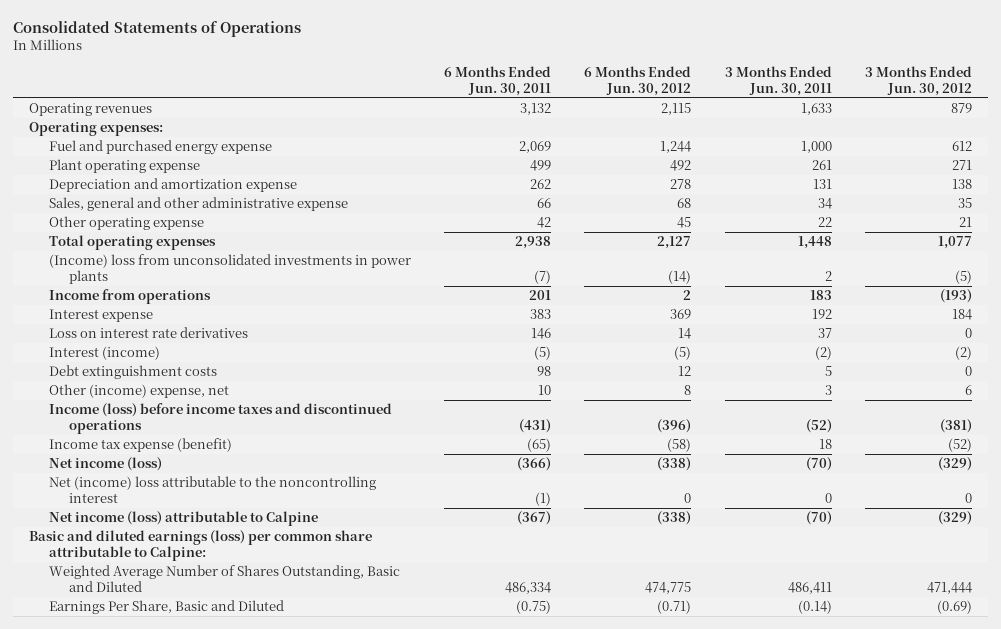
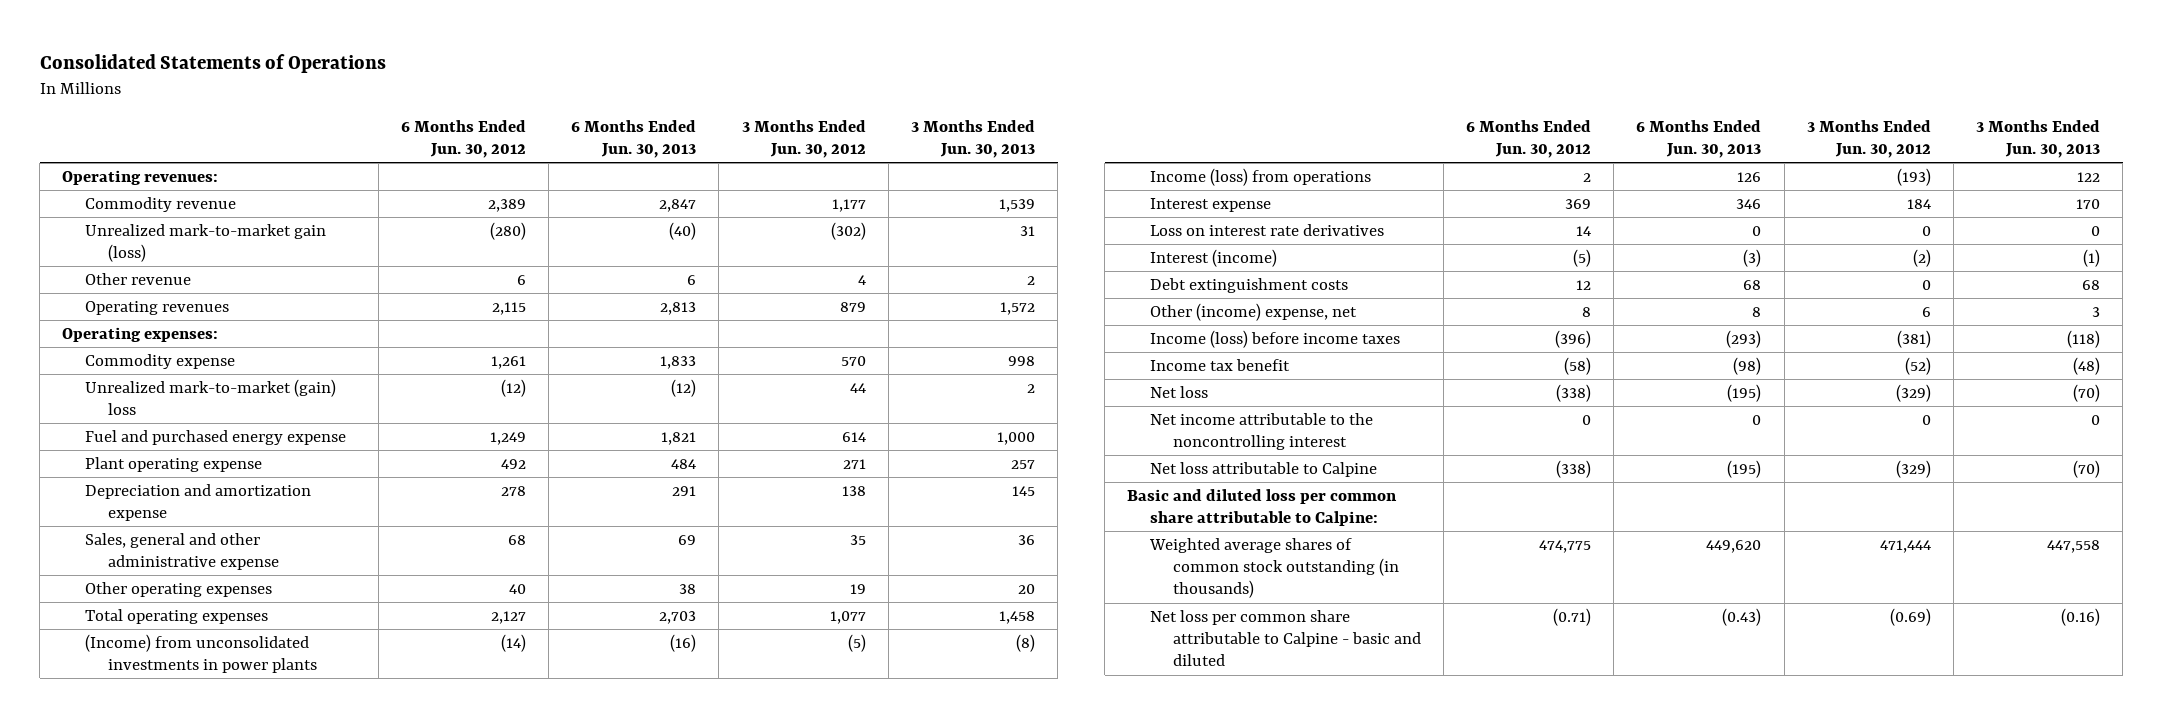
- | 6 Months Ended Jun. 30, 2011 | 6 Months Ended Jun. 30, 2012 | 3 Months Ended Jun. 30, 2011 | 3 Months Ended Jun. 30, 2012
+ | 6 Months Ended Jun. 30, 2012 | 6 Months Ended Jun. 30, 2013 | 3 Months Ended Jun. 30, 2012 | 3 Months Ended Jun. 30, 2013
+ Operating revenues:
+ Commodity revenue | 2,389 | 2,847 | 1,177 | 1,539
+ Unrealized mark-to-market gain (loss) | (280) | (40) | (302) | 31
+ Other revenue | 6 | 6 | 4 | 2
- Fuel and purchased energy expense | 2,069 | 1,244 | 1,000 | 612
+ Commodity expense | 1,261 | 1,833 | 570 | 998
+ Unrealized mark-to-market (gain) loss | (12) | (12) | 44 | 2
+ Fuel and purchased energy expense | 1,249 | 1,821 | 614 | 1,000
- Other operating expense | 42 | 45 | 22 | 21
+ Other operating expenses | 40 | 38 | 19 | 20
- (Income) loss from unconsolidated investments in power plants | (7) | (14) | 2 | (5)
- Income from operations | 201 | 2 | 183 | (193)
+ (Income) from unconsolidated investments in power plants | (14) | (16) | (5) | (8)
+ Income (loss) from operations | 2 | 126 | (193) | 122
- Income (loss) before income taxes and discontinued operations | (431) | (396) | (52) | (381)
- Income tax expense (benefit) | (65) | (58) | 18 | (52)
- Net income (loss) | (366) | (338) | (70) | (329)
- Net (income) loss attributable to the noncontrolling interest | (1) | 0 | 0 | 0
- Net income (loss) attributable to Calpine | (367) | (338) | (70) | (329)
- Basic and diluted earnings (loss) per common share attributable to Calpine:
- Weighted Average Number of Shares Outstanding, Basic and Diluted | 486,334 | 474,775 | 486,411 | 471,444
- Earnings Per Share, Basic and Diluted | (0.75) | (0.71) | (0.14) | (0.69)
+ Income (loss) before income taxes | (396) | (293) | (381) | (118)
+ Income tax benefit | (58) | (98) | (52) | (48)
+ Net loss | (338) | (195) | (329) | (70)
+ Net income attributable to the noncontrolling interest | 0 | 0 | 0 | 0
+ Net loss attributable to Calpine | (338) | (195) | (329) | (70)
+ Basic and diluted loss per common share attributable to Calpine:
+ Weighted average shares of common stock outstanding (in thousands) | 474,775 | 449,620 | 471,444 | 447,558
+ Net loss per common share attributable to Calpine - basic and diluted | (0.71) | (0.43) | (0.69) | (0.16)

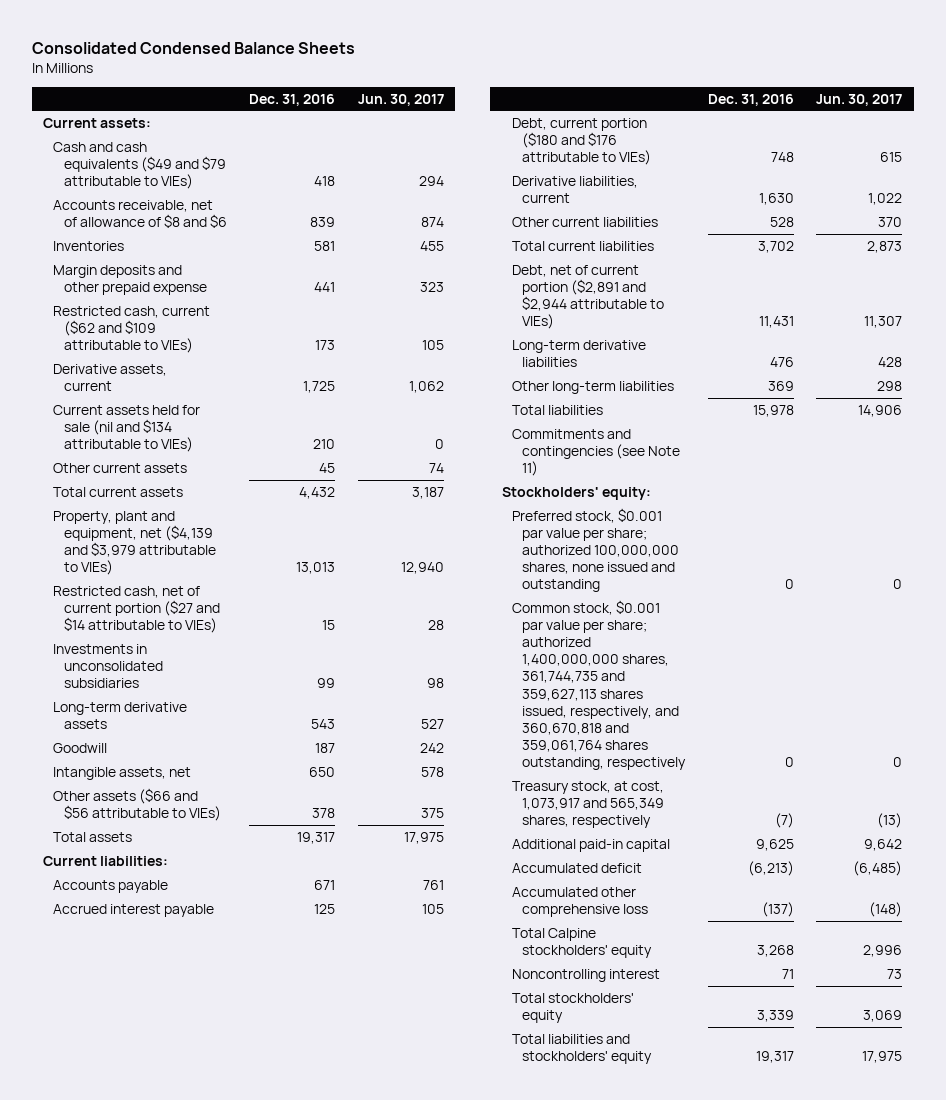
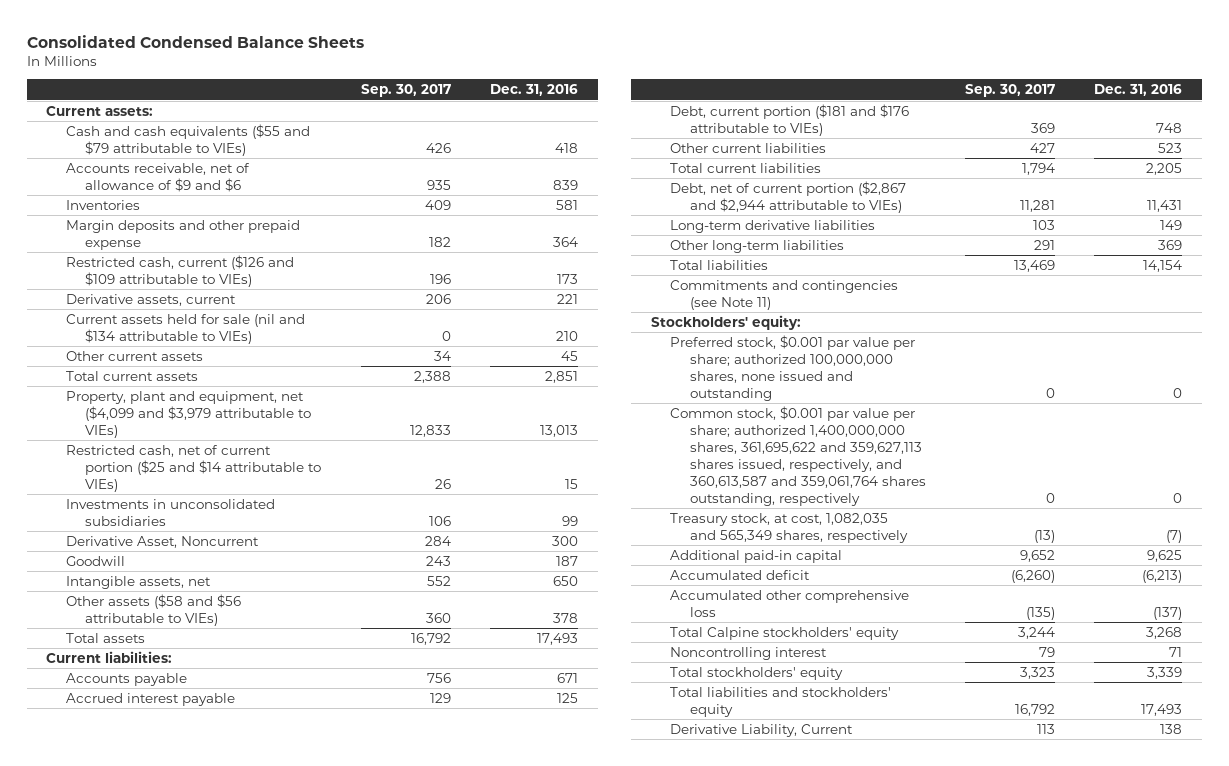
- | Dec. 31, 2016 | Jun. 30, 2017
+ | Sep. 30, 2017 | Dec. 31, 2016
- Cash and cash equivalents ($49 and $79 attributable to VIEs) | 418 | 294
- Accounts receivable, net of allowance of $8 and $6 | 839 | 874
+ Cash and cash equivalents ($55 and $79 attributable to VIEs) | 426 | 418
+ Accounts receivable, net of allowance of $9 and $6 | 935 | 839
- Margin deposits and other prepaid expense | 441 | 323
- Restricted cash, current ($62 and $109 attributable to VIEs) | 173 | 105
- Derivative assets, current | 1,725 | 1,062
+ Margin deposits and other prepaid expense | 182 | 364
+ Restricted cash, current ($126 and $109 attributable to VIEs) | 196 | 173
+ Derivative assets, current | 206 | 221
- Total current assets | 4,432 | 3,187
- Property, plant and equipment, net ($4,139 and $3,979 attributable to VIEs) | 13,013 | 12,940
- Restricted cash, net of current portion ($27 and $14 attributable to VIEs) | 15 | 28
+ Total current assets | 2,388 | 2,851
+ Property, plant and equipment, net ($4,099 and $3,979 attributable to VIEs) | 12,833 | 13,013
+ Restricted cash, net of current portion ($25 and $14 attributable to VIEs) | 26 | 15
- Long-term derivative assets | 543 | 527
+ Derivative Asset, Noncurrent | 284 | 300
- Other assets ($66 and $56 attributable to VIEs) | 378 | 375
- Total assets | 19,317 | 17,975
+ Other assets ($58 and $56 attributable to VIEs) | 360 | 378
+ Total assets | 16,792 | 17,493
- Debt, current portion ($180 and $176 attributable to VIEs) | 748 | 615
- Derivative liabilities, current | 1,630 | 1,022
- Other current liabilities | 528 | 370
- Total current liabilities | 3,702 | 2,873
- Debt, net of current portion ($2,891 and $2,944 attributable to VIEs) | 11,431 | 11,307
- Long-term derivative liabilities | 476 | 428
+ Debt, current portion ($181 and $176 attributable to VIEs) | 369 | 748
+ Other current liabilities | 427 | 523
+ Total current liabilities | 1,794 | 2,205
+ Debt, net of current portion ($2,867 and $2,944 attributable to VIEs) | 11,281 | 11,431
+ Long-term derivative liabilities | 103 | 149
- Total liabilities | 15,978 | 14,906
+ Total liabilities | 13,469 | 14,154
- Common stock, $0.001 par value per share; authorized 1,400,000,000 shares, 361,744,735 and 359,627,113 shares issued, respectively, and 360,670,818 and 359,061,764 shares outstanding, respectively | 0 | 0
- Treasury stock, at cost, 1,073,917 and 565,349 shares, respectively | (7) | (13)
+ Common stock, $0.001 par value per share; authorized 1,400,000,000 shares, 361,695,622 and 359,627,113 shares issued, respectively, and 360,613,587 and 359,061,764 shares outstanding, respectively | 0 | 0
+ Treasury stock, at cost, 1,082,035 and 565,349 shares, respectively | (13) | (7)
- Total liabilities and stockholders' equity | 19,317 | 17,975
+ Total liabilities and stockholders' equity | 16,792 | 17,493
+ Derivative Liability, Current | 113 | 138

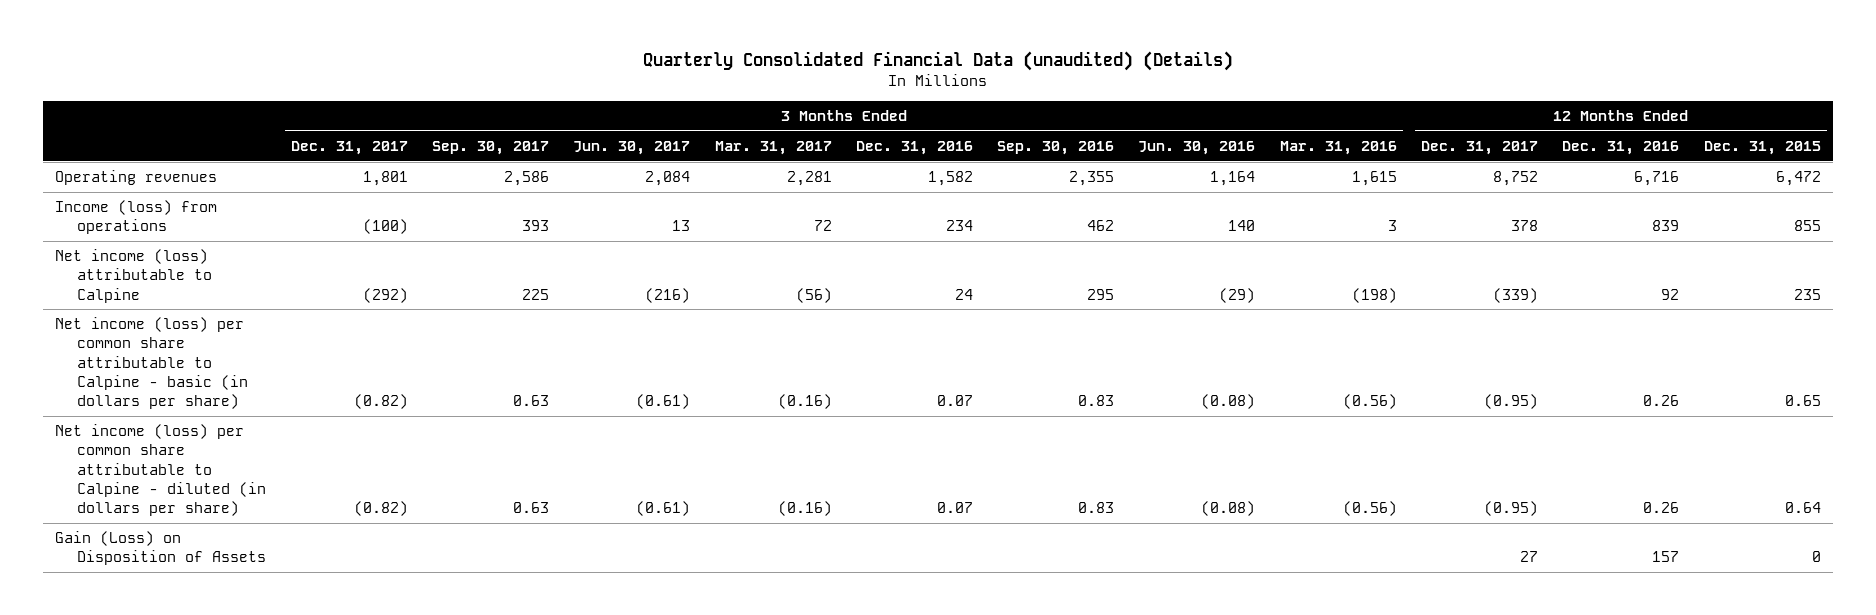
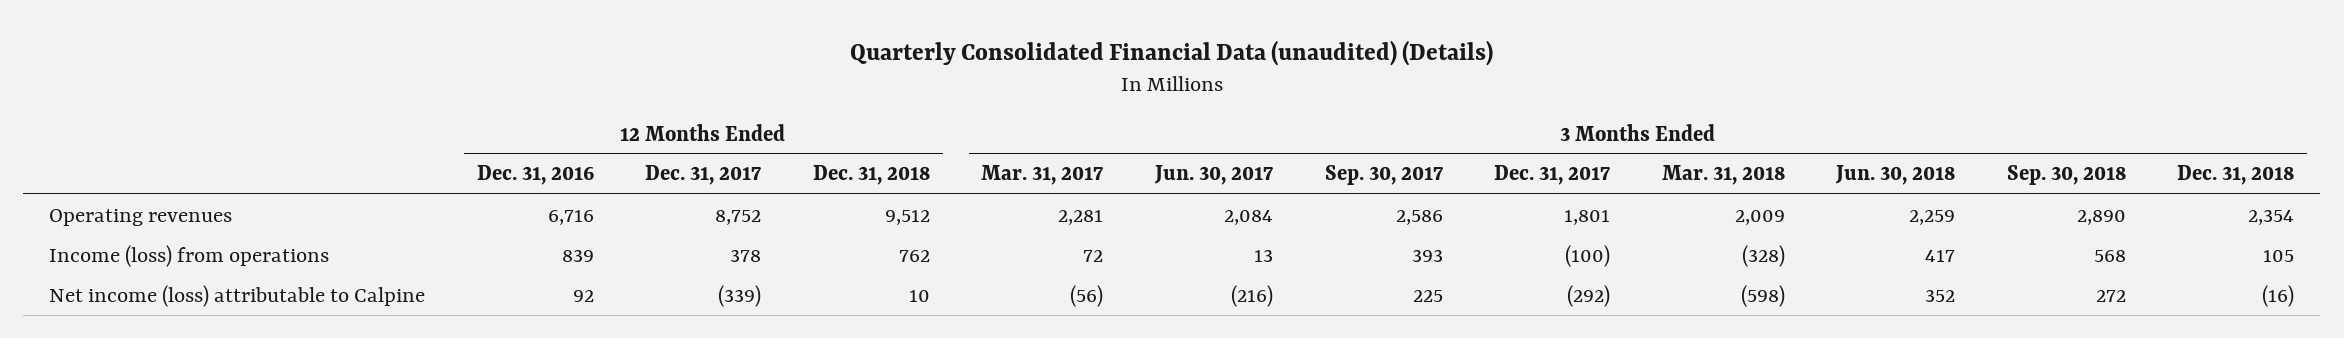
- | 3 Months Ended Dec. 31, 2017 | 3 Months Ended Sep. 30, 2017 | 3 Months Ended Jun. 30, 2017 | 3 Months Ended Mar. 31, 2017 | 3 Months Ended Dec. 31, 2016 | 3 Months Ended Sep. 30, 2016 | 3 Months Ended Jun. 30, 2016 | 3 Months Ended Mar. 31, 2016 | 12 Months Ended Dec. 31, 2017 | 12 Months Ended Dec. 31, 2016 | 12 Months Ended Dec. 31, 2015
+ | 12 Months Ended Dec. 31, 2016 | 12 Months Ended Dec. 31, 2017 | 12 Months Ended Dec. 31, 2018 | 3 Months Ended Mar. 31, 2017 | 3 Months Ended Jun. 30, 2017 | 3 Months Ended Sep. 30, 2017 | 3 Months Ended Dec. 31, 2017 | 3 Months Ended Mar. 31, 2018 | 3 Months Ended Jun. 30, 2018 | 3 Months Ended Sep. 30, 2018 | 3 Months Ended Dec. 31, 2018
- Net income (loss) per common share attributable to Calpine - basic (in dollars per share) | (0.82) | 0.63 | (0.61) | (0.16) | 0.07 | 0.83 | (0.08) | (0.56) | (0.95) | 0.26 | 0.65
- Net income (loss) per common share attributable to Calpine - diluted (in dollars per share) | (0.82) | 0.63 | (0.61) | (0.16) | 0.07 | 0.83 | (0.08) | (0.56) | (0.95) | 0.26 | 0.64
- Gain (Loss) on Disposition of Assets | | | | | | | | | 27 | 157 | 0

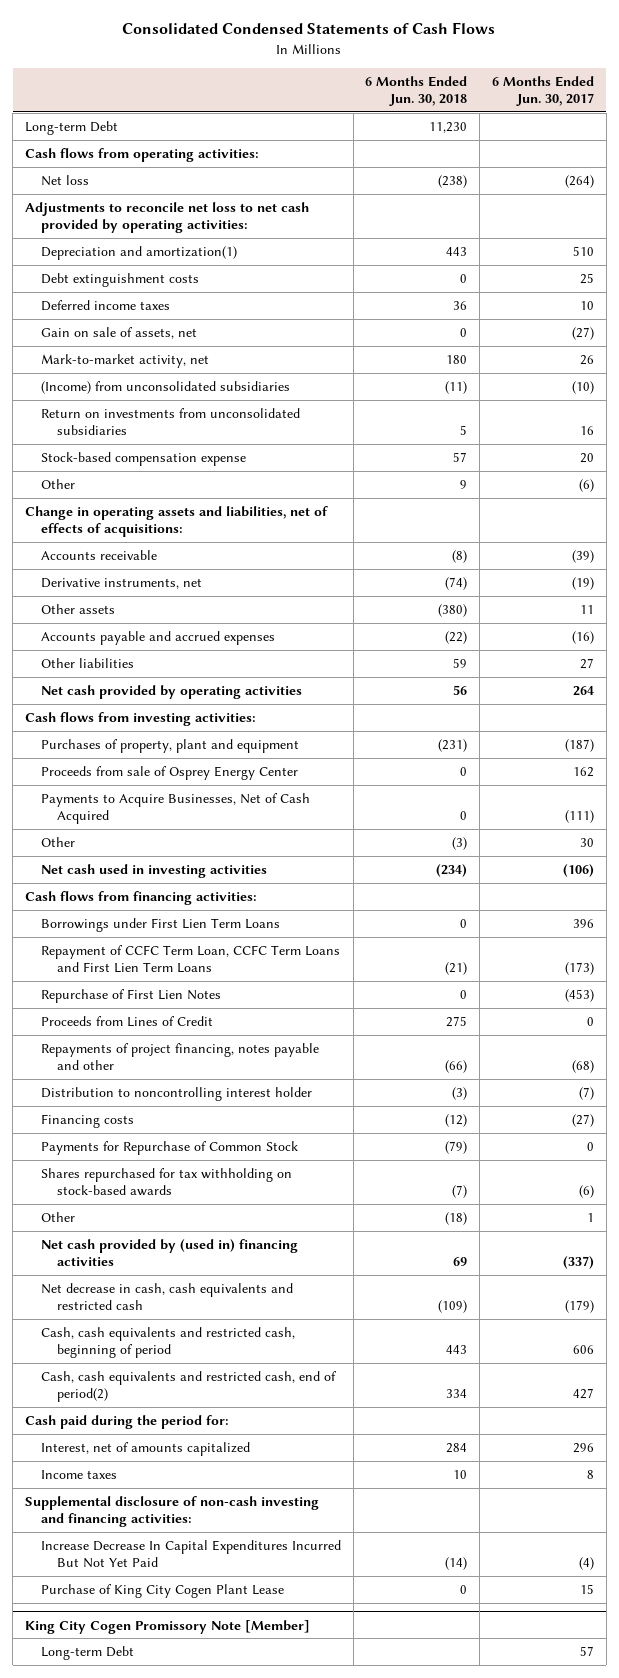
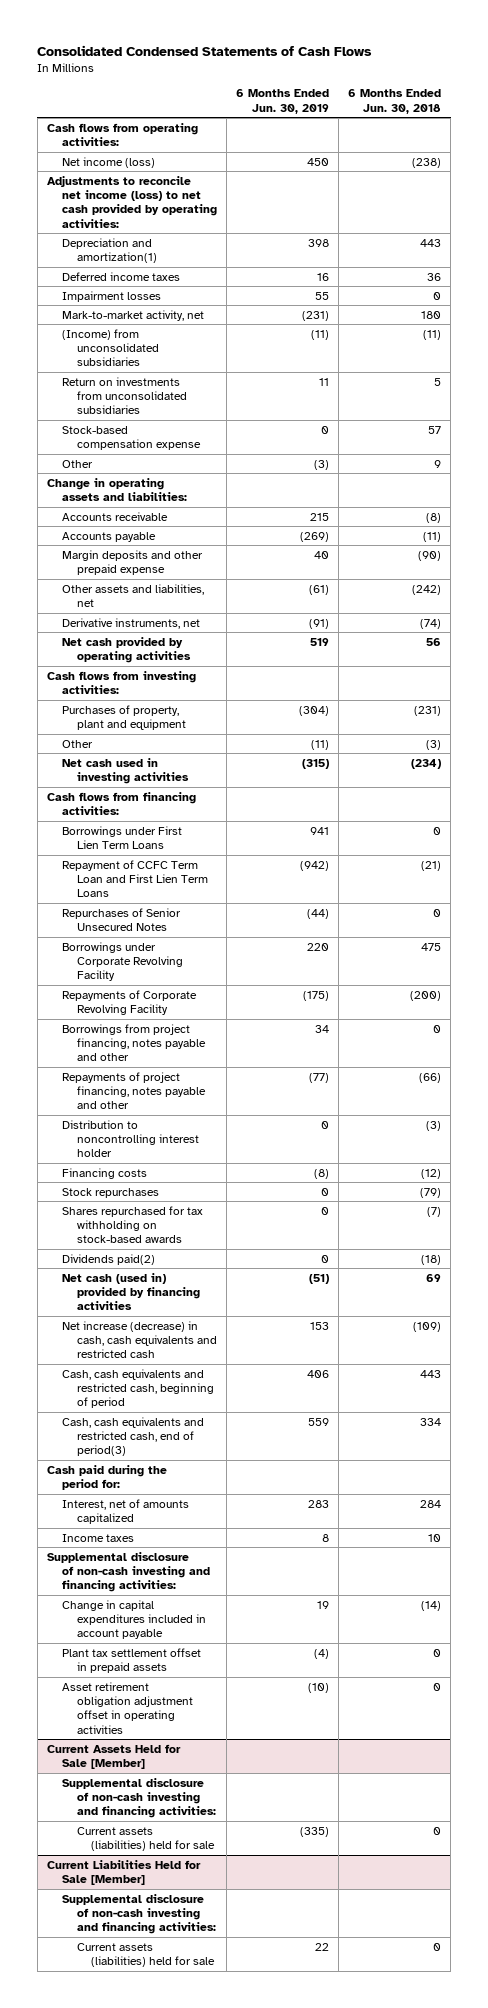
- | 6 Months Ended Jun. 30, 2018 | 6 Months Ended Jun. 30, 2017
+ | 6 Months Ended Jun. 30, 2019 | 6 Months Ended Jun. 30, 2018
- Long-term Debt | 11,230 |
- Net loss | (238) | (264)
- Adjustments to reconcile net loss to net cash provided by operating activities:
+ Net income (loss) | 450 | (238)
+ Adjustments to reconcile net income (loss) to net cash provided by operating activities:
- Debt extinguishment costs | 0 | 25
- Gain on sale of assets, net | 0 | (27)
+ Impairment losses | 55 | 0
- Change in operating assets and liabilities, net of effects of acquisitions:
+ Change in operating assets and liabilities:
+ Accounts payable | (269) | (11)
+ Margin deposits and other prepaid expense | 40 | (90)
+ Other assets and liabilities, net | (61) | (242)
- Other assets | (380) | 11
- Accounts payable and accrued expenses | (22) | (16)
- Other liabilities | 59 | 27
- Proceeds from sale of Osprey Energy Center | 0 | 162
- Payments to Acquire Businesses, Net of Cash Acquired | 0 | (111)
- Repayment of CCFC Term Loan, CCFC Term Loans and First Lien Term Loans | (21) | (173)
- Repurchase of First Lien Notes | 0 | (453)
- Proceeds from Lines of Credit | 275 | 0
+ Repayment of CCFC Term Loan and First Lien Term Loans | (942) | (21)
+ Repurchases of Senior Unsecured Notes | (44) | 0
+ Borrowings under Corporate Revolving Facility | 220 | 475
+ Repayments of Corporate Revolving Facility | (175) | (200)
+ Borrowings from project financing, notes payable and other | 34 | 0
- Payments for Repurchase of Common Stock | (79) | 0
+ Stock repurchases | 0 | (79)
- Other | (18) | 1
- Net cash provided by (used in) financing activities | 69 | (337)
- Net decrease in cash, cash equivalents and restricted cash | (109) | (179)
+ Dividends paid(2) | 0 | (18)
+ Net cash (used in) provided by financing activities | (51) | 69
+ Net increase (decrease) in cash, cash equivalents and restricted cash | 153 | (109)
- Cash, cash equivalents and restricted cash, end of period(2) | 334 | 427
+ Cash, cash equivalents and restricted cash, end of period(3) | 559 | 334
- Increase Decrease In Capital Expenditures Incurred But Not Yet Paid | (14) | (4)
- Purchase of King City Cogen Plant Lease | 0 | 15
- King City Cogen Promissory Note [Member]
- Long-term Debt | | 57
+ Change in capital expenditures included in account payable | 19 | (14)
+ Plant tax settlement offset in prepaid assets | (4) | 0
+ Asset retirement obligation adjustment offset in operating activities | (10) | 0
+ Current Assets Held for Sale [Member]
+ Supplemental disclosure of non-cash investing and financing activities:
+ Current assets (liabilities) held for sale | (335) | 0
+ Current Liabilities Held for Sale [Member]
+ Supplemental disclosure of non-cash investing and financing activities:
+ Current assets (liabilities) held for sale | 22 | 0

